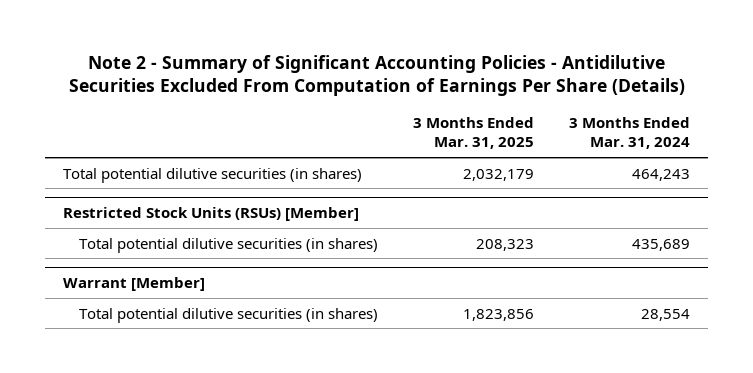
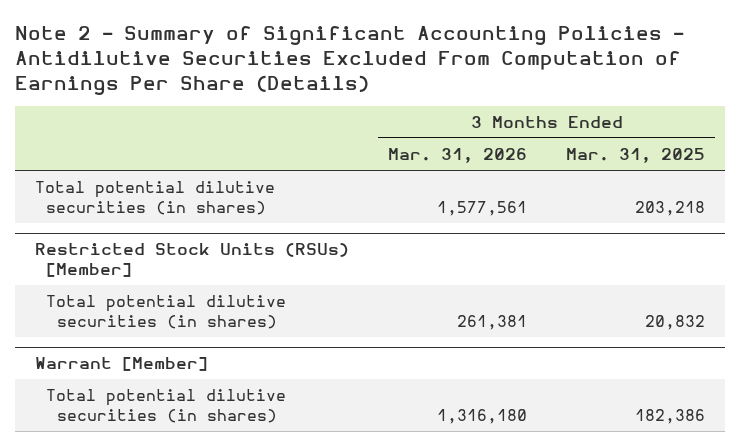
- | 3 Months Ended Mar. 31, 2025 | 3 Months Ended Mar. 31, 2024
+ | 3 Months Ended Mar. 31, 2026 | 3 Months Ended Mar. 31, 2025
- Total potential dilutive securities (in shares) | 2,032,179 | 464,243
+ Total potential dilutive securities (in shares) | 1,577,561 | 203,218
@ Restricted Stock Units (RSUs) [Member]
- Total potential dilutive securities (in shares) | 208,323 | 435,689
+ Total potential dilutive securities (in shares) | 261,381 | 20,832
@ Warrant [Member]
- Total potential dilutive securities (in shares) | 1,823,856 | 28,554
+ Total potential dilutive securities (in shares) | 1,316,180 | 182,386

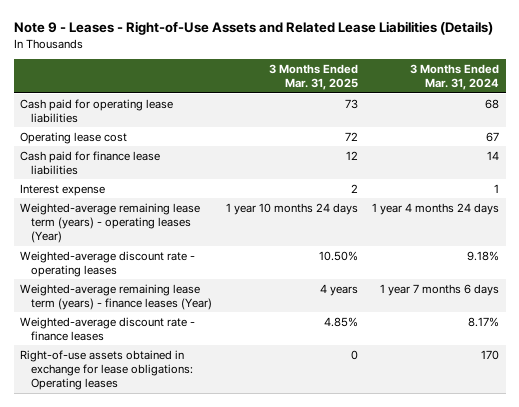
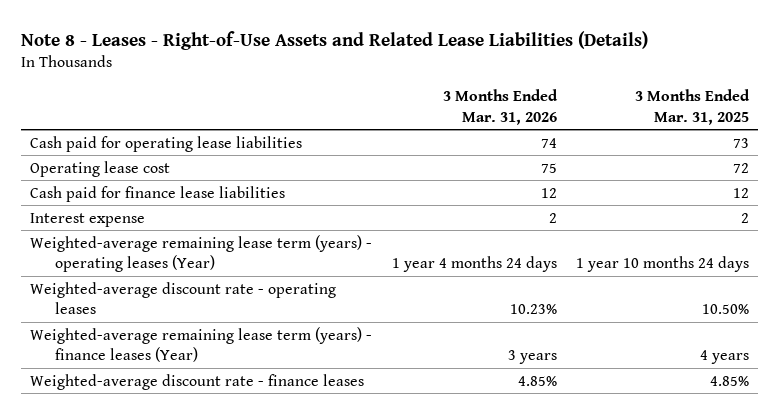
- Note 9 - Leases - Right-of-Use Assets and Related Lease Liabilities (Details)
+ Note 8 - Leases - Right-of-Use Assets and Related Lease Liabilities (Details)
- | 3 Months Ended Mar. 31, 2025 | 3 Months Ended Mar. 31, 2024
+ | 3 Months Ended Mar. 31, 2026 | 3 Months Ended Mar. 31, 2025
- Right-of-use assets obtained in exchange for lease obligations: Operating leases | 0 | 170

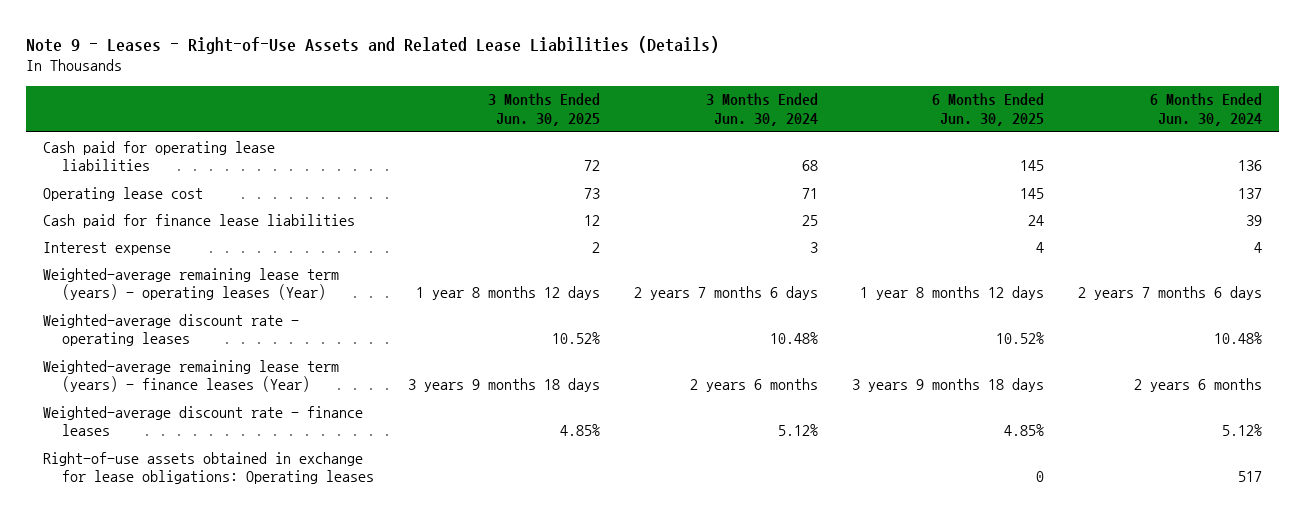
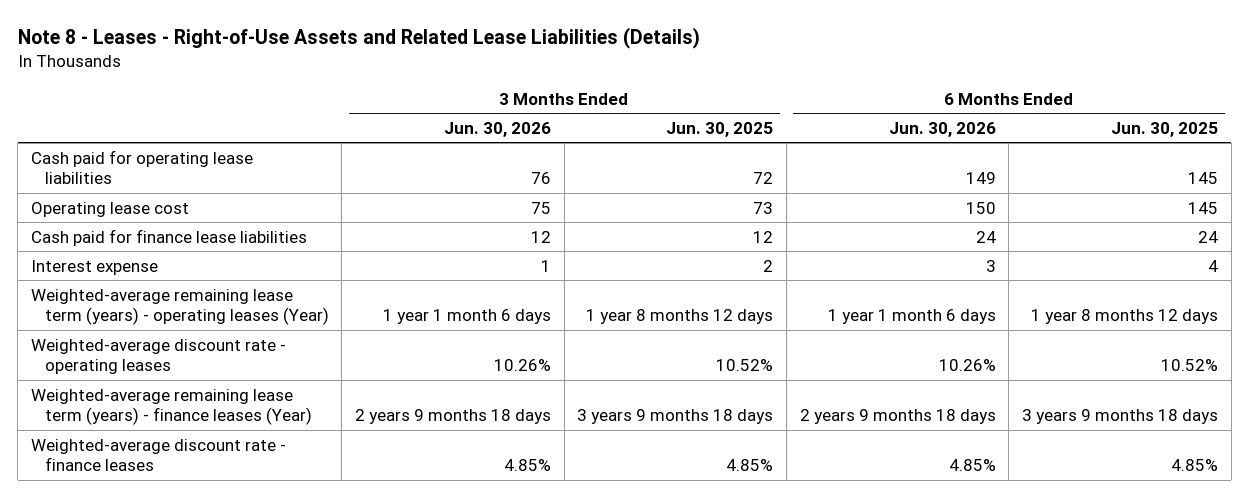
- Note 9 - Leases - Right-of-Use Assets and Related Lease Liabilities (Details)
+ Note 8 - Leases - Right-of-Use Assets and Related Lease Liabilities (Details)
- | 3 Months Ended Jun. 30, 2025 | 3 Months Ended Jun. 30, 2024 | 6 Months Ended Jun. 30, 2025 | 6 Months Ended Jun. 30, 2024
+ | 3 Months Ended Jun. 30, 2026 | 3 Months Ended Jun. 30, 2025 | 6 Months Ended Jun. 30, 2026 | 6 Months Ended Jun. 30, 2025
- Right-of-use assets obtained in exchange for lease obligations: Operating leases | | | 0 | 517

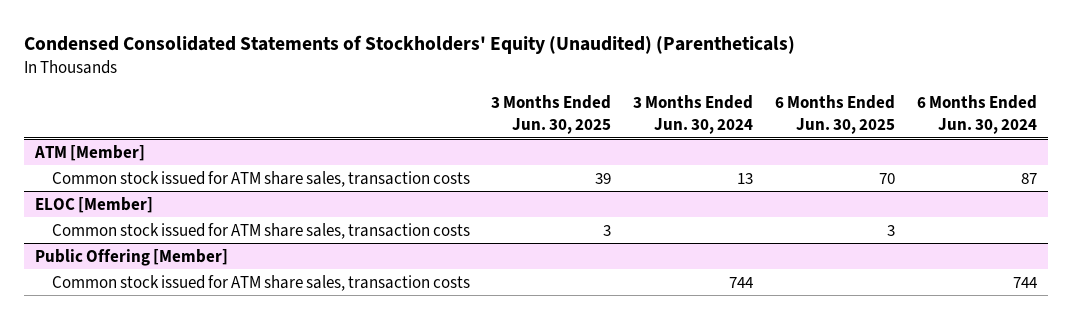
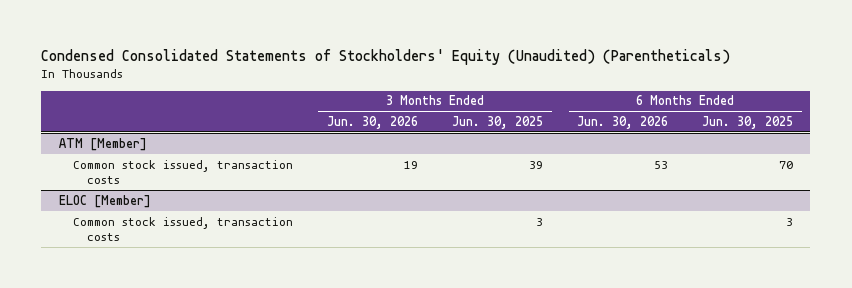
- | 3 Months Ended Jun. 30, 2025 | 3 Months Ended Jun. 30, 2024 | 6 Months Ended Jun. 30, 2025 | 6 Months Ended Jun. 30, 2024
+ | 3 Months Ended Jun. 30, 2026 | 3 Months Ended Jun. 30, 2025 | 6 Months Ended Jun. 30, 2026 | 6 Months Ended Jun. 30, 2025
@ ATM [Member]
- Common stock issued for ATM share sales, transaction costs | 39 | 13 | 70 | 87
+ Common stock issued, transaction costs | 19 | 39 | 53 | 70
@ ELOC [Member]
- Common stock issued for ATM share sales, transaction costs | 3 | | 3 |
- Public Offering [Member]
- Common stock issued for ATM share sales, transaction costs | | 744 | | 744
@ ELOC [Member]
+ Common stock issued, transaction costs | | 3 | | 3

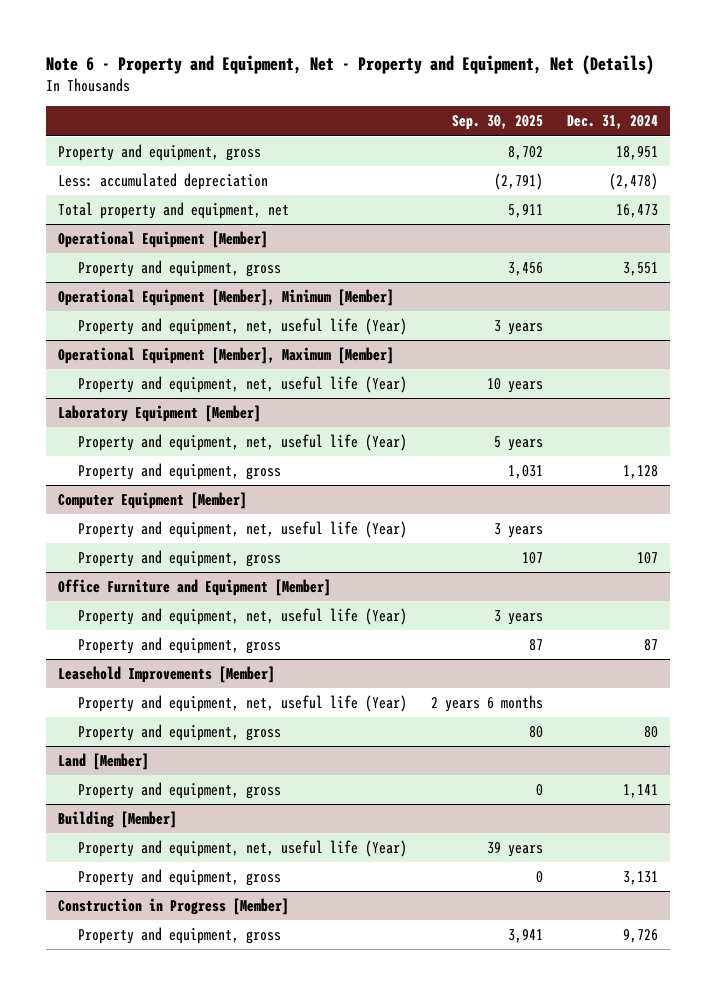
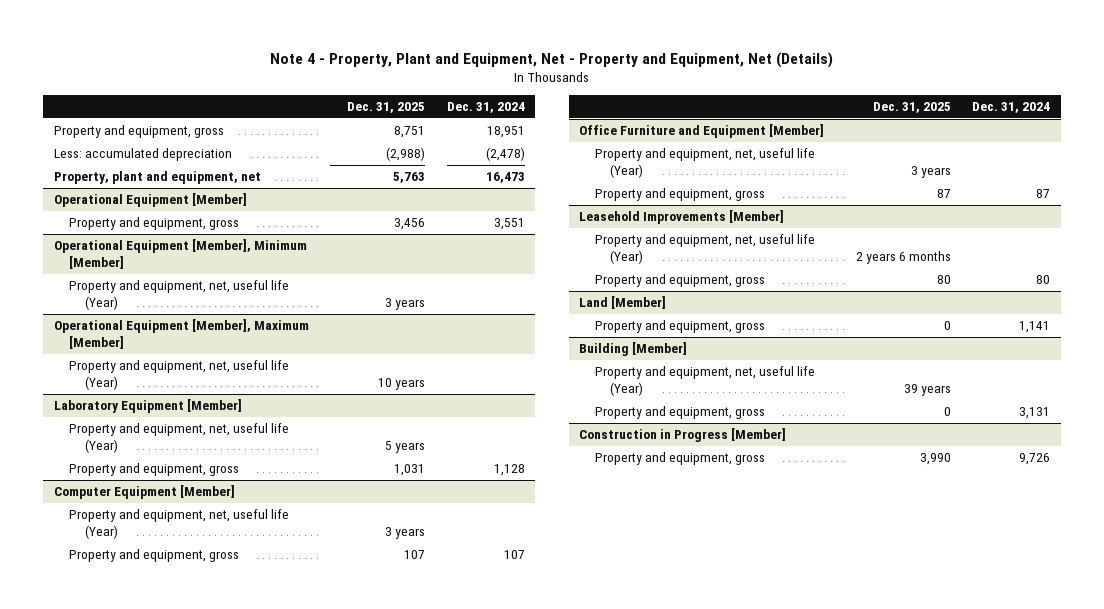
- Note 6 - Property and Equipment, Net - Property and Equipment, Net (Details)
+ Note 4 - Property, Plant and Equipment, Net - Property and Equipment, Net (Details)
- | Sep. 30, 2025 | Dec. 31, 2024
+ | Dec. 31, 2025 | Dec. 31, 2024
- Total property and equipment, net | 5,911 | 16,473
+ Property, plant and equipment, net | 5,763 | 16,473

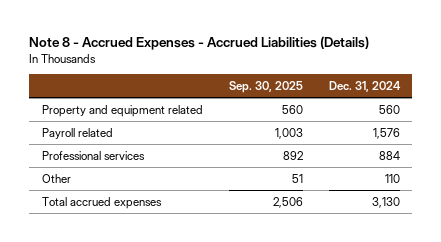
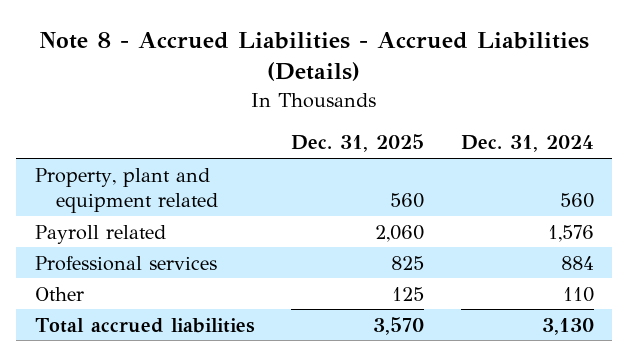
- Note 8 - Accrued Expenses - Accrued Liabilities (Details)
+ Note 8 - Accrued Liabilities - Accrued Liabilities (Details)
- | Sep. 30, 2025 | Dec. 31, 2024
+ | Dec. 31, 2025 | Dec. 31, 2024
- Property and equipment related | 560 | 560
+ Property, plant and equipment related | 560 | 560
- Total accrued expenses | 2,506 | 3,130
+ Total accrued liabilities | 3,570 | 3,130

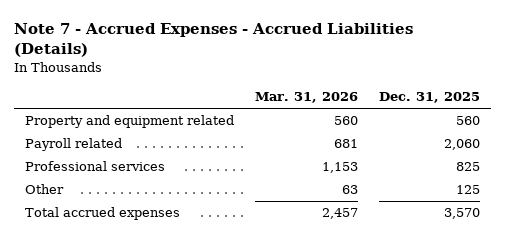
- Note 8 - Accrued Liabilities - Accrued Liabilities (Details)
+ Note 7 - Accrued Expenses - Accrued Liabilities (Details)
- | Dec. 31, 2025 | Dec. 31, 2024
+ | Mar. 31, 2026 | Dec. 31, 2025
- Property, plant and equipment related | 560 | 560
+ Property and equipment related | 560 | 560
- Total accrued liabilities | 3,570 | 3,130
+ Total accrued expenses | 2,457 | 3,570

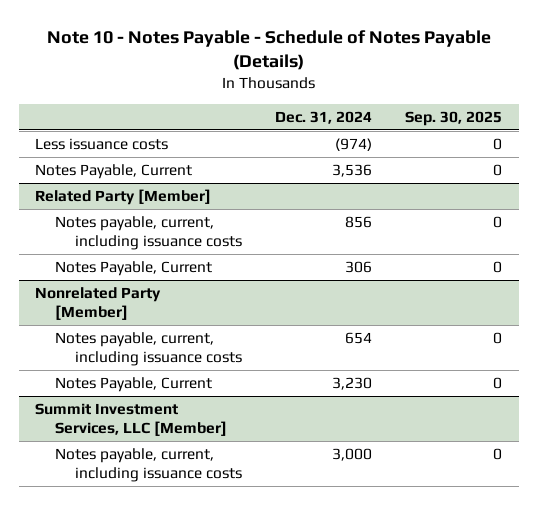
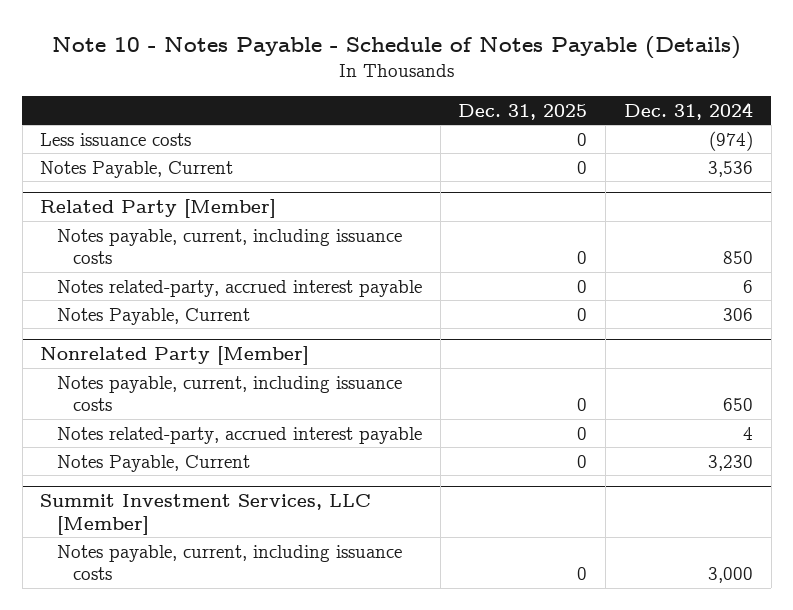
- | Dec. 31, 2024 | Sep. 30, 2025
+ | Dec. 31, 2025 | Dec. 31, 2024
@ Related Party [Member]
- Notes payable, current, including issuance costs | 856 | 0
+ Notes payable, current, including issuance costs | 0 | 850
+ Notes related-party, accrued interest payable | 0 | 6
@ Nonrelated Party [Member]
- Notes payable, current, including issuance costs | 654 | 0
+ Notes payable, current, including issuance costs | 0 | 650
+ Notes related-party, accrued interest payable | 0 | 4

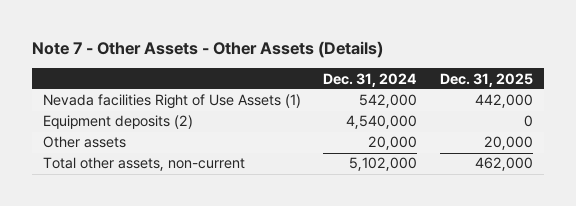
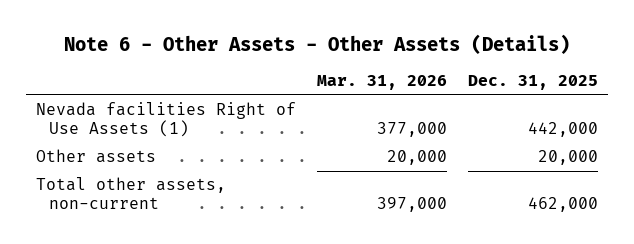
- Note 7 - Other Assets - Other Assets (Details)
+ Note 6 - Other Assets - Other Assets (Details)
- | Dec. 31, 2024 | Dec. 31, 2025
+ | Mar. 31, 2026 | Dec. 31, 2025
- Equipment deposits (2) | 4,540,000 | 0

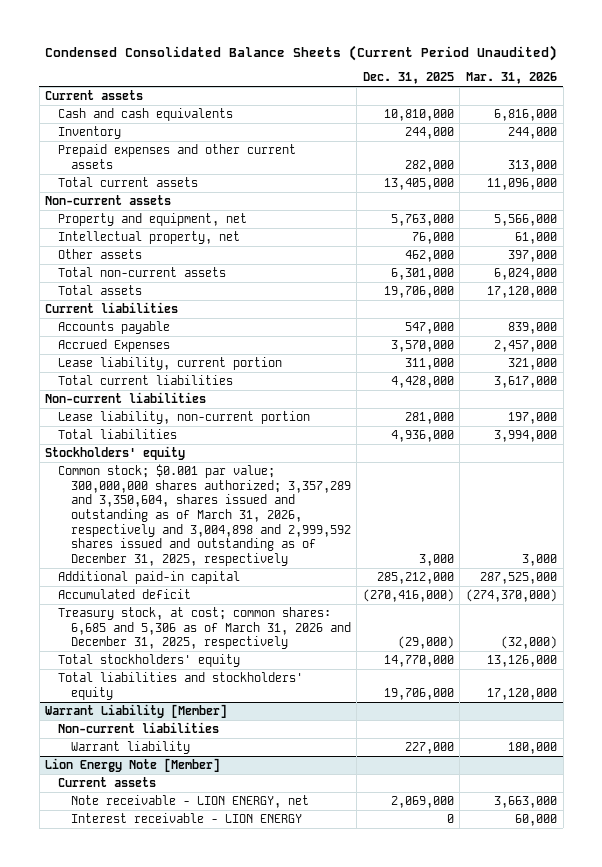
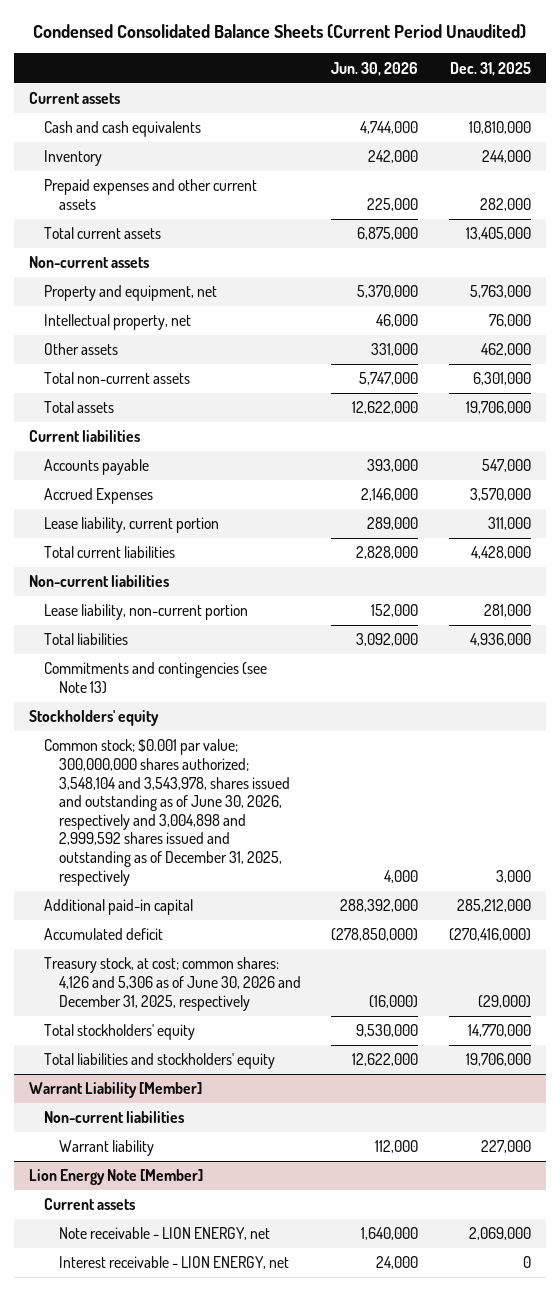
- | Dec. 31, 2025 | Mar. 31, 2026
+ | Jun. 30, 2026 | Dec. 31, 2025
+ Commitments and contingencies (see Note 13)
- Common stock; $0.001 par value; 300,000,000 shares authorized; 3,357,289 and 3,350,604, shares issued and outstanding as of March 31, 2026, respectively and 3,004,898 and 2,999,592 shares issued and outstanding as of December 31, 2025, respectively | 3,000 | 3,000
+ Common stock; $0.001 par value; 300,000,000 shares authorized; 3,548,104 and 3,543,978, shares issued and outstanding as of June 30, 2026, respectively and 3,004,898 and 2,999,592 shares issued and outstanding as of December 31, 2025, respectively | 4,000 | 3,000
- Treasury stock, at cost; common shares: 6,685 and 5,306 as of March 31, 2026 and December 31, 2025, respectively | (29,000) | (32,000)
+ Treasury stock, at cost; common shares: 4,126 and 5,306 as of June 30, 2026 and December 31, 2025, respectively | (16,000) | (29,000)
@ Lion Energy Note [Member]
- Interest receivable - LION ENERGY | 0 | 60,000
+ Interest receivable - LION ENERGY, net | 24,000 | 0

